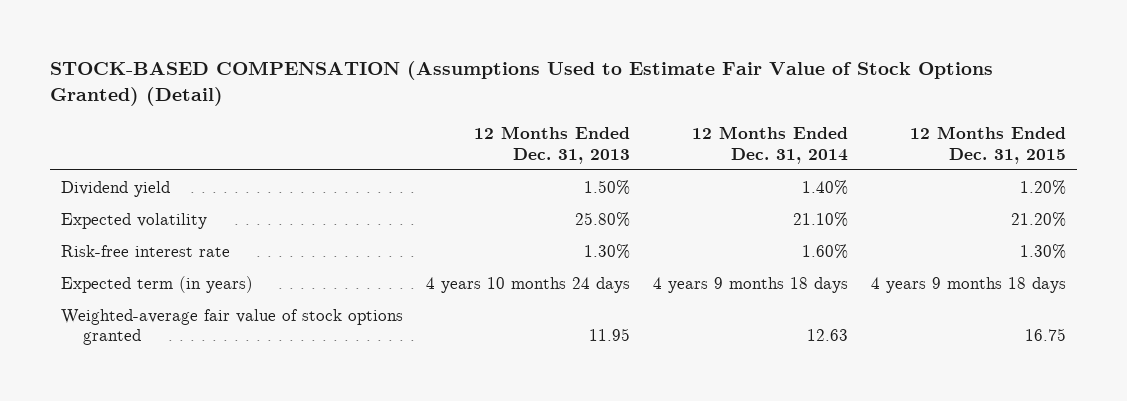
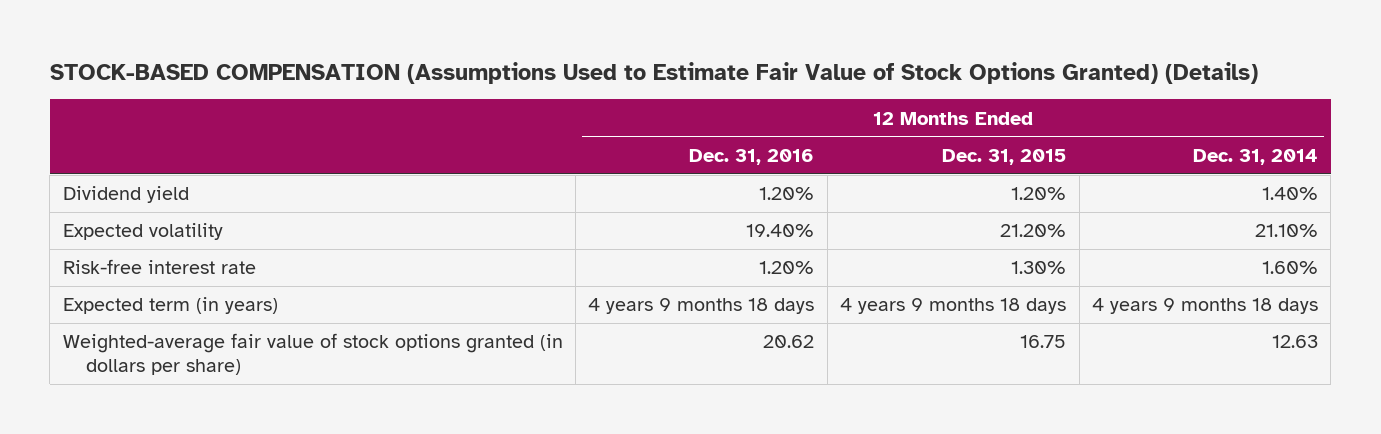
- STOCK-BASED COMPENSATION (Assumptions Used to Estimate Fair Value of Stock Options Granted) (Detail)
+ STOCK-BASED COMPENSATION (Assumptions Used to Estimate Fair Value of Stock Options Granted) (Details)
- | 12 Months Ended Dec. 31, 2013 | 12 Months Ended Dec. 31, 2014 | 12 Months Ended Dec. 31, 2015
+ | 12 Months Ended Dec. 31, 2016 | 12 Months Ended Dec. 31, 2015 | 12 Months Ended Dec. 31, 2014
- Weighted-average fair value of stock options granted | 11.95 | 12.63 | 16.75
+ Weighted-average fair value of stock options granted (in dollars per share) | 20.62 | 16.75 | 12.63

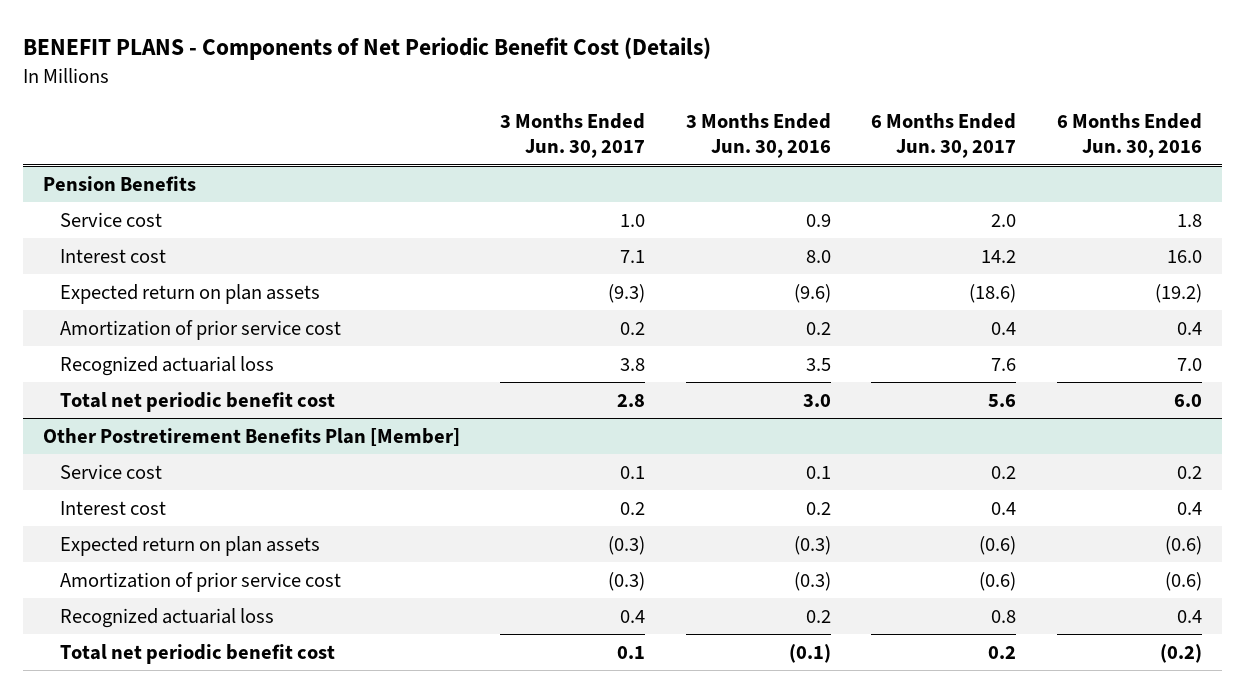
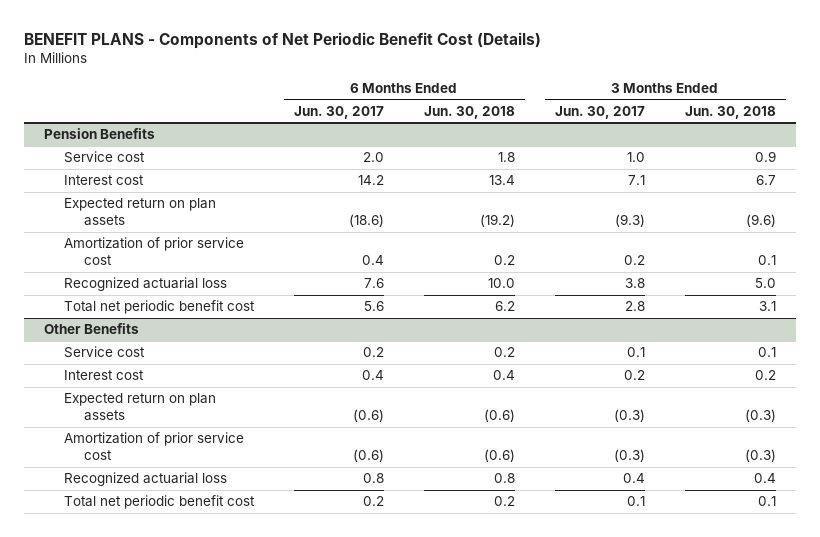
- | 3 Months Ended Jun. 30, 2017 | 3 Months Ended Jun. 30, 2016 | 6 Months Ended Jun. 30, 2017 | 6 Months Ended Jun. 30, 2016
+ | 6 Months Ended Jun. 30, 2017 | 6 Months Ended Jun. 30, 2018 | 3 Months Ended Jun. 30, 2017 | 3 Months Ended Jun. 30, 2018
- Other Postretirement Benefits Plan [Member]
+ Other Benefits

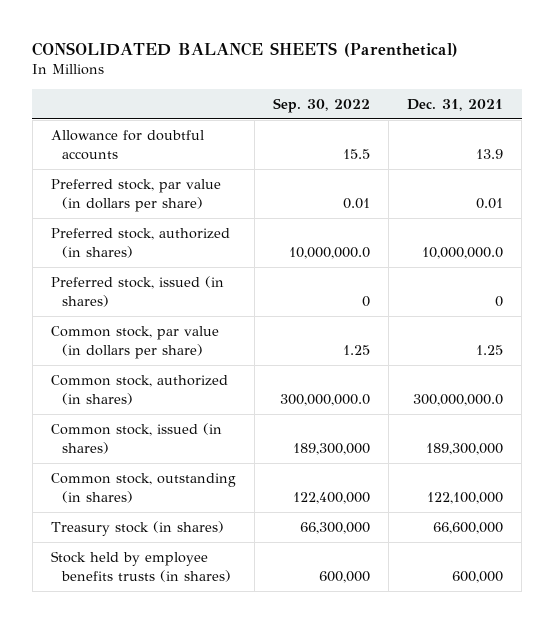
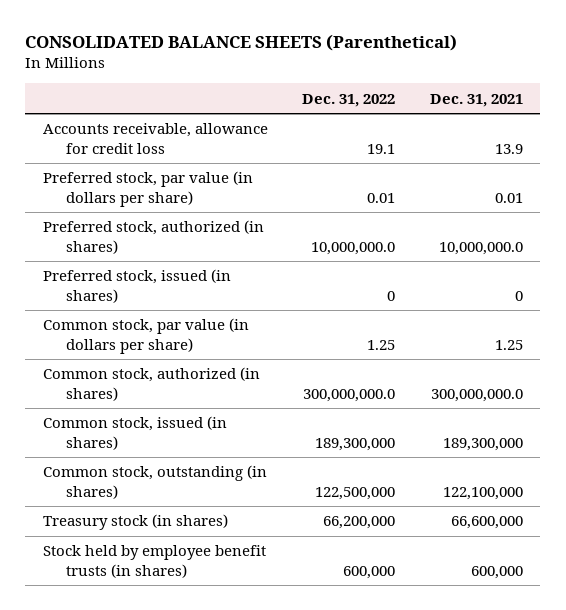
- | Sep. 30, 2022 | Dec. 31, 2021
+ | Dec. 31, 2022 | Dec. 31, 2021
- Allowance for doubtful accounts | 15.5 | 13.9
+ Accounts receivable, allowance for credit loss | 19.1 | 13.9
- Stock held by employee benefits trusts (in shares) | 600,000 | 600,000
+ Stock held by employee benefit trusts (in shares) | 600,000 | 600,000

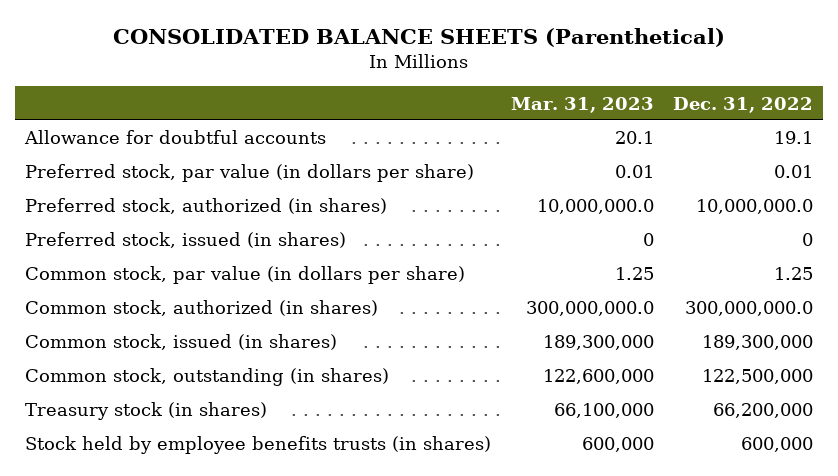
- | Dec. 31, 2022 | Dec. 31, 2021
+ | Mar. 31, 2023 | Dec. 31, 2022
- Accounts receivable, allowance for credit loss | 19.1 | 13.9
+ Allowance for doubtful accounts | 20.1 | 19.1
- Stock held by employee benefit trusts (in shares) | 600,000 | 600,000
+ Stock held by employee benefits trusts (in shares) | 600,000 | 600,000

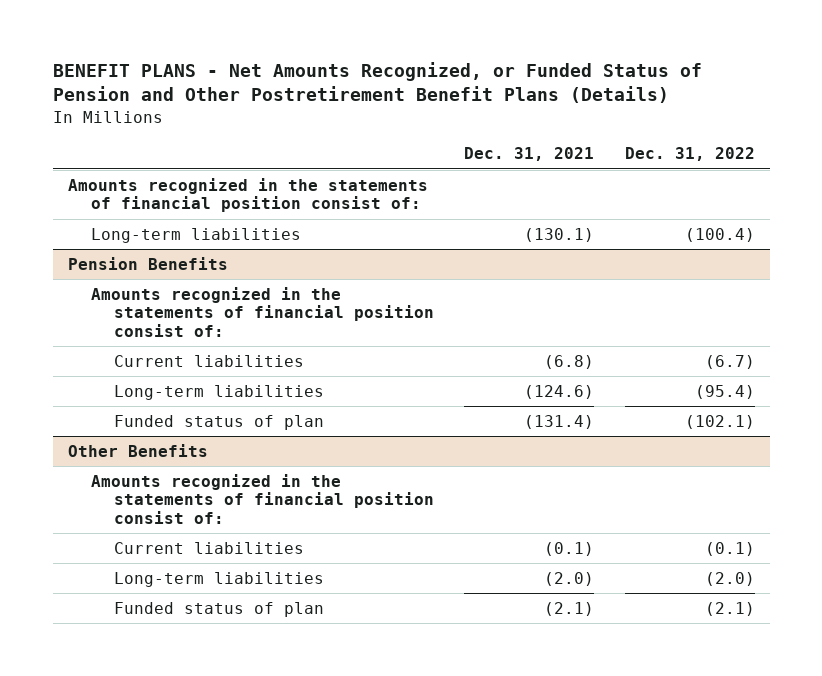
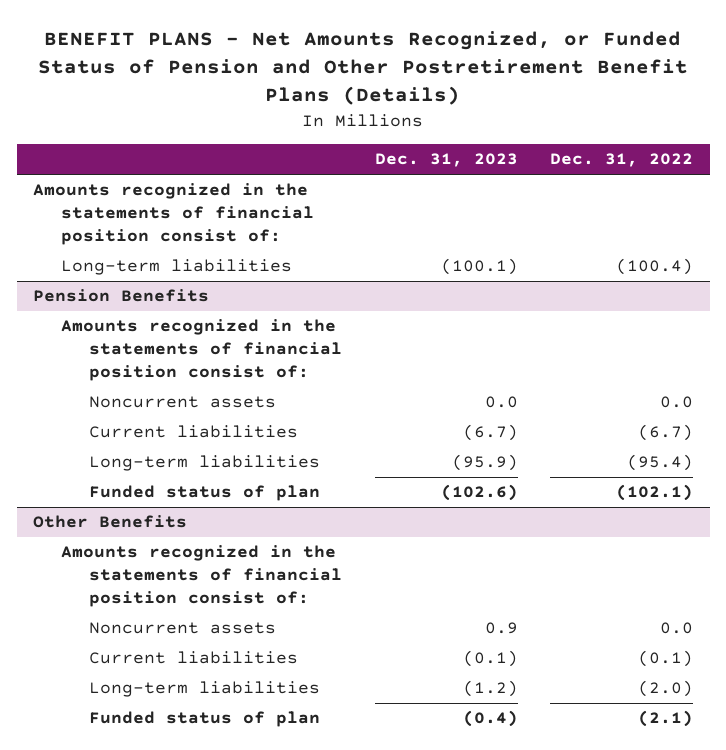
- | Dec. 31, 2021 | Dec. 31, 2022
+ | Dec. 31, 2023 | Dec. 31, 2022
@ Pension Benefits
+ Noncurrent assets | 0.0 | 0.0
@ Other Benefits
+ Noncurrent assets | 0.9 | 0.0

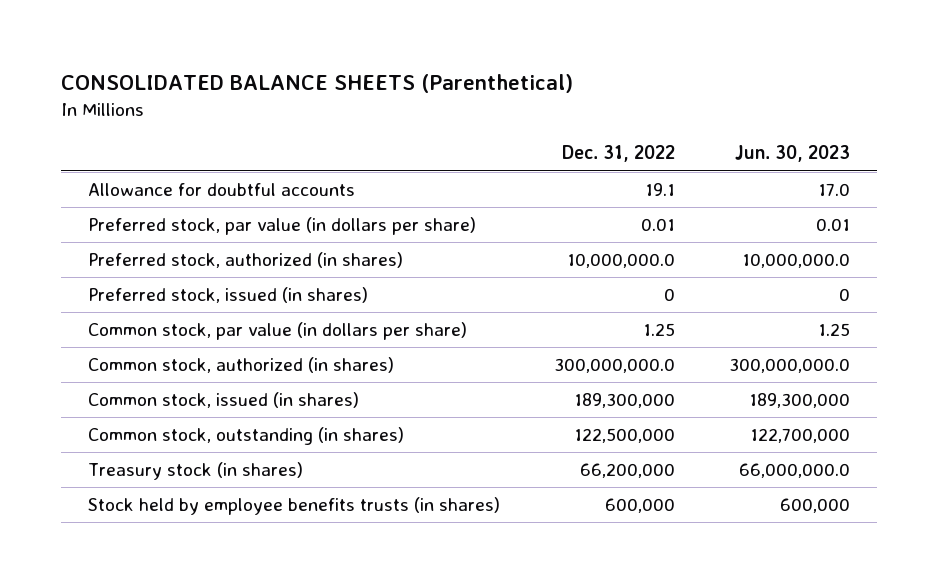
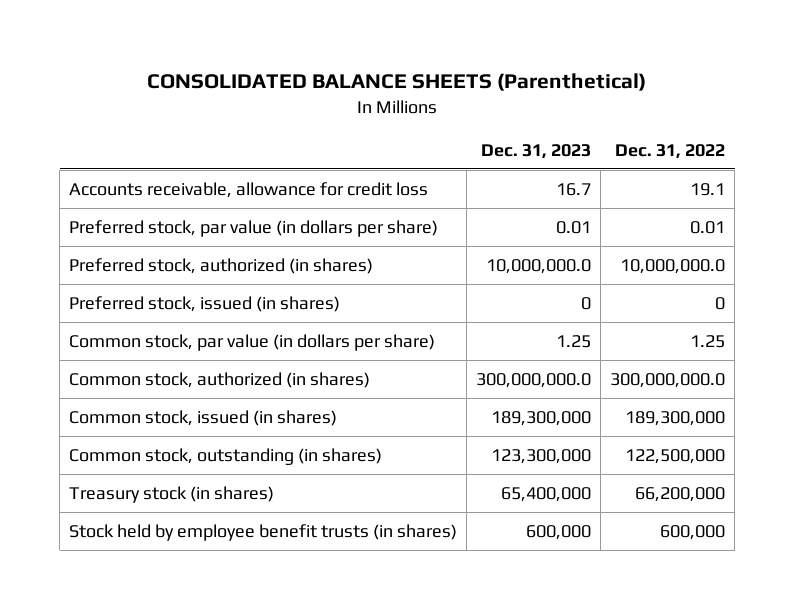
- | Dec. 31, 2022 | Jun. 30, 2023
+ | Dec. 31, 2023 | Dec. 31, 2022
- Allowance for doubtful accounts | 19.1 | 17.0
+ Accounts receivable, allowance for credit loss | 16.7 | 19.1
- Stock held by employee benefits trusts (in shares) | 600,000 | 600,000
+ Stock held by employee benefit trusts (in shares) | 600,000 | 600,000

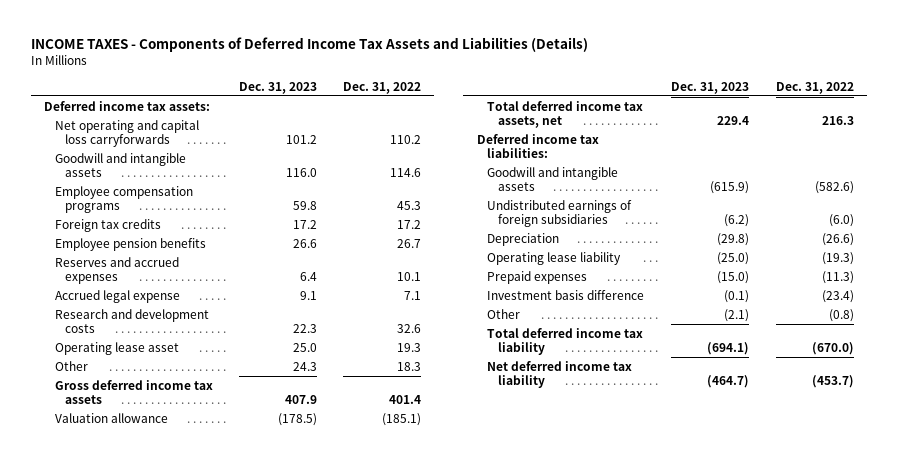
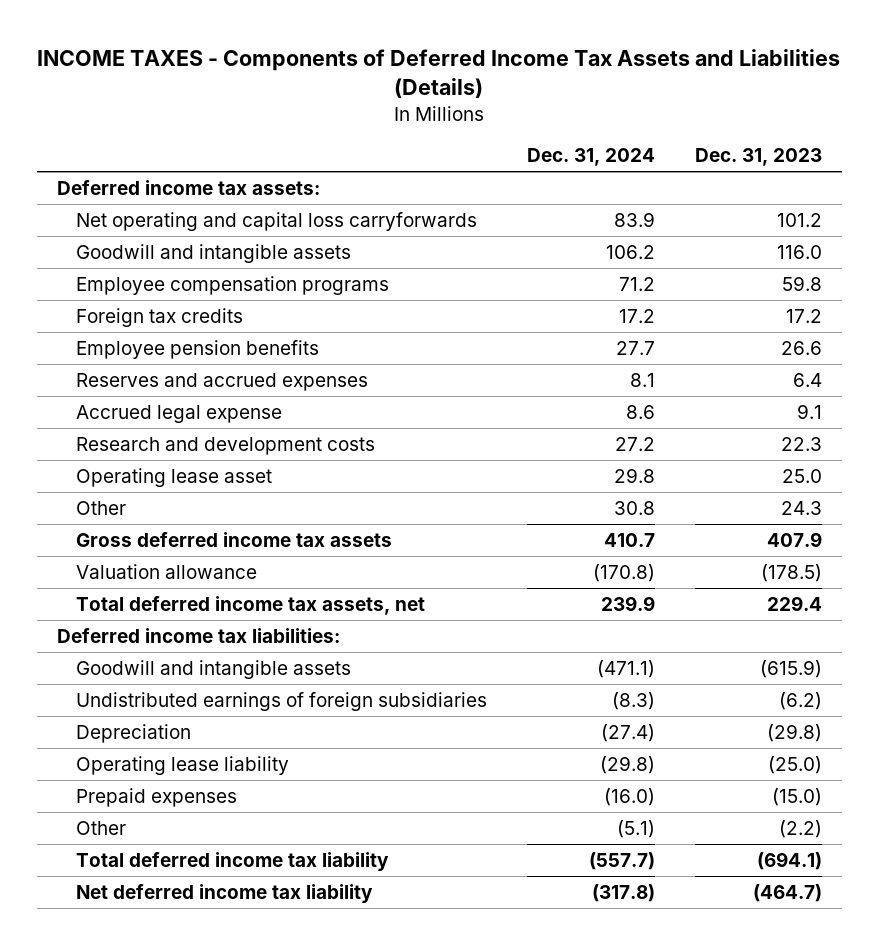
- | Dec. 31, 2023 | Dec. 31, 2022
+ | Dec. 31, 2024 | Dec. 31, 2023
- Investment basis difference | (0.1) | (23.4)
- Other | (2.1) | (0.8)
+ Other | (5.1) | (2.2)

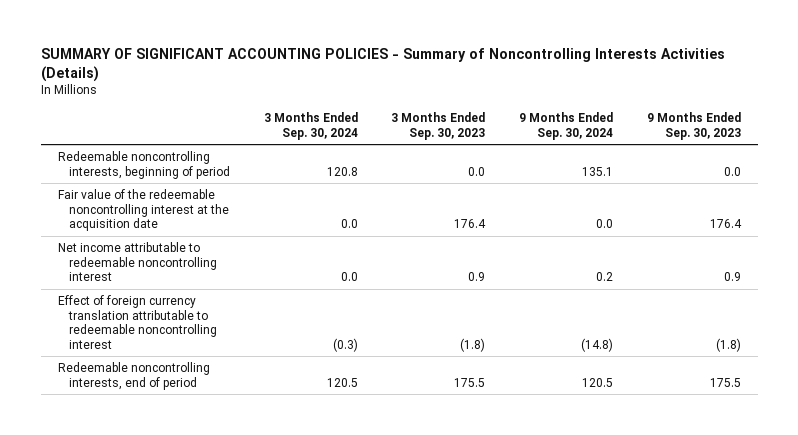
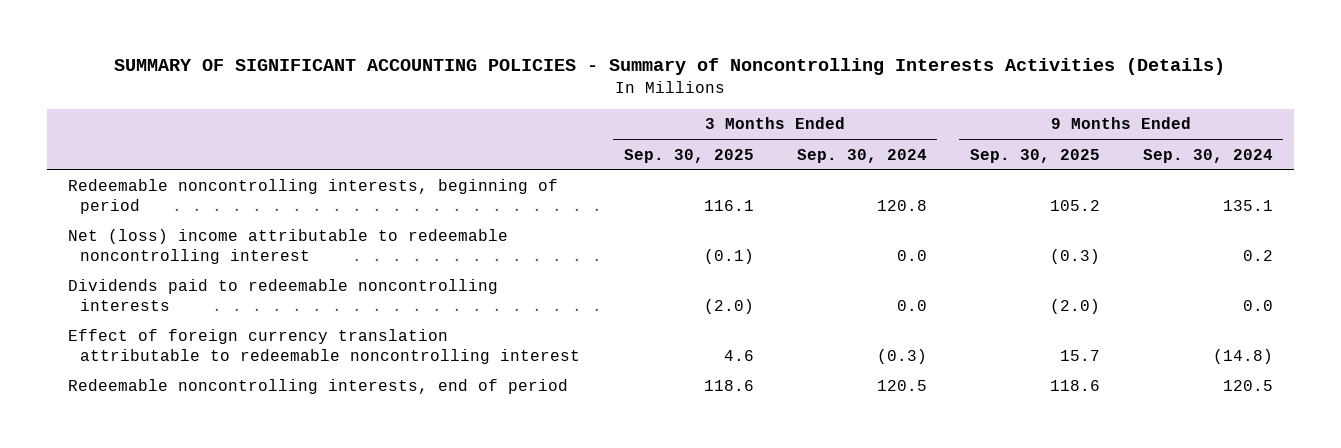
- | 3 Months Ended Sep. 30, 2024 | 3 Months Ended Sep. 30, 2023 | 9 Months Ended Sep. 30, 2024 | 9 Months Ended Sep. 30, 2023
+ | 3 Months Ended Sep. 30, 2025 | 3 Months Ended Sep. 30, 2024 | 9 Months Ended Sep. 30, 2025 | 9 Months Ended Sep. 30, 2024
- Fair value of the redeemable noncontrolling interest at the acquisition date | 0.0 | 176.4 | 0.0 | 176.4
- Net income attributable to redeemable noncontrolling interest | 0.0 | 0.9 | 0.2 | 0.9
+ Net (loss) income attributable to redeemable noncontrolling interest | (0.1) | 0.0 | (0.3) | 0.2
+ Dividends paid to redeemable noncontrolling interests | (2.0) | 0.0 | (2.0) | 0.0

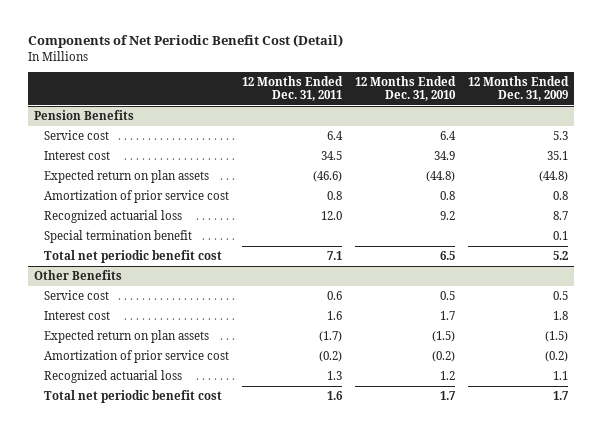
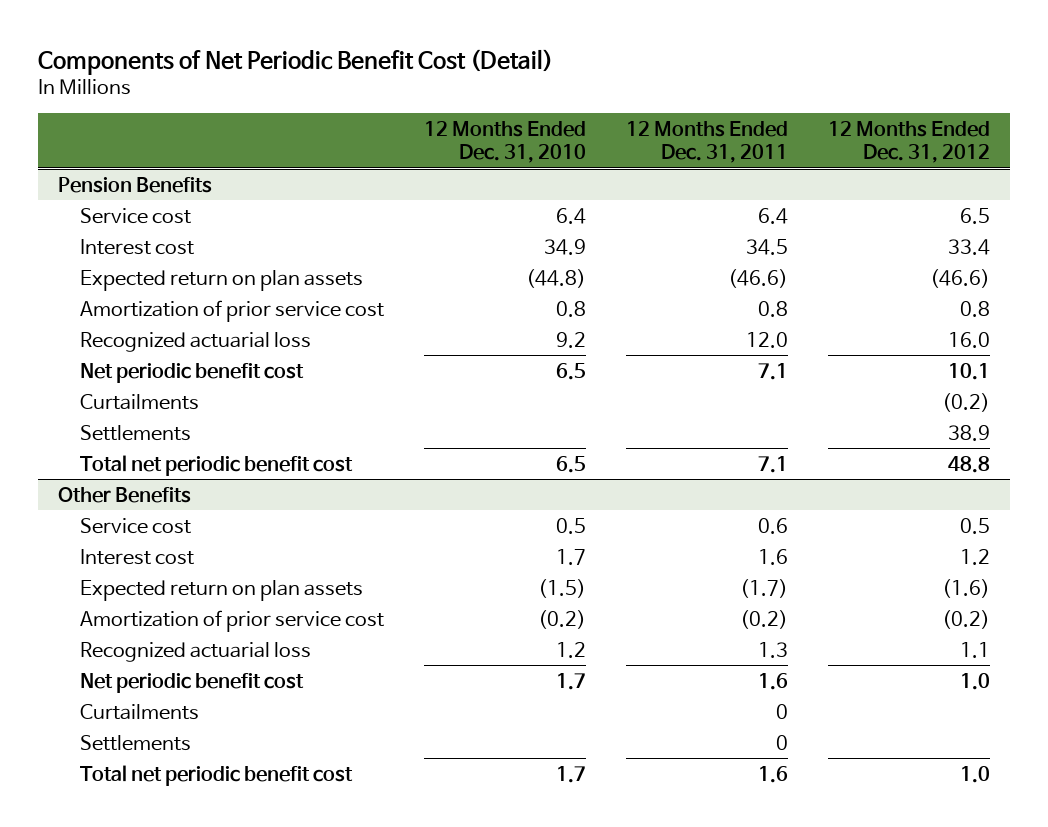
- | 12 Months Ended Dec. 31, 2011 | 12 Months Ended Dec. 31, 2010 | 12 Months Ended Dec. 31, 2009
+ | 12 Months Ended Dec. 31, 2010 | 12 Months Ended Dec. 31, 2011 | 12 Months Ended Dec. 31, 2012
@ Pension Benefits
- Special termination benefit | | | 0.1
+ Net periodic benefit cost | 6.5 | 7.1 | 10.1
+ Curtailments | | | (0.2)
+ Settlements | | | 38.9
@ Other Benefits
+ Net periodic benefit cost | 1.7 | 1.6 | 1.0
+ Curtailments | | 0 |
+ Settlements | | 0 |

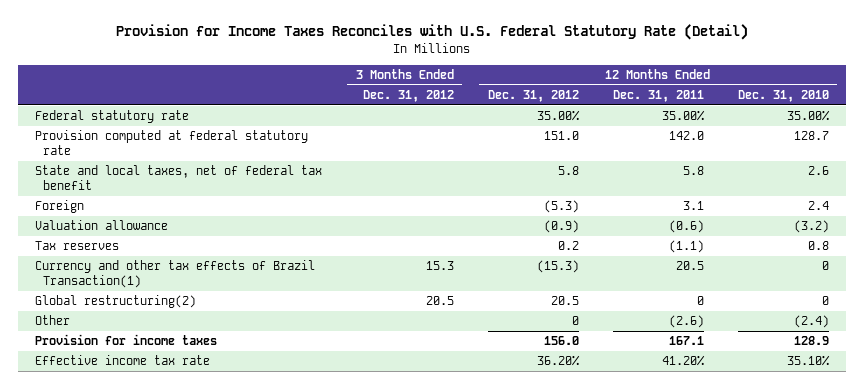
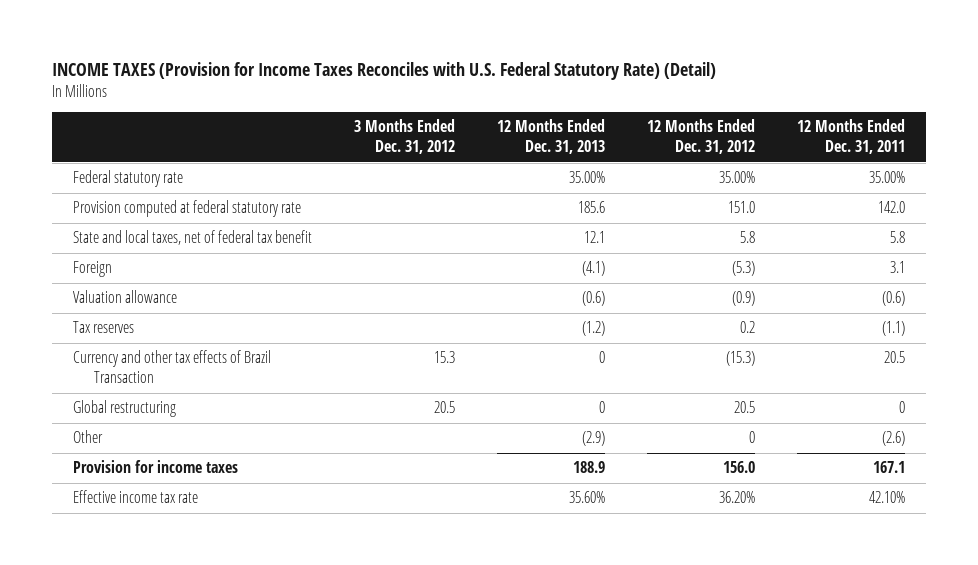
- Provision for Income Taxes Reconciles with U.S. Federal Statutory Rate (Detail)
+ INCOME TAXES (Provision for Income Taxes Reconciles with U.S. Federal Statutory Rate) (Detail)
- | 3 Months Ended Dec. 31, 2012 | 12 Months Ended Dec. 31, 2012 | 12 Months Ended Dec. 31, 2011 | 12 Months Ended Dec. 31, 2010
+ | 3 Months Ended Dec. 31, 2012 | 12 Months Ended Dec. 31, 2013 | 12 Months Ended Dec. 31, 2012 | 12 Months Ended Dec. 31, 2011
- Currency and other tax effects of Brazil Transaction(1) | 15.3 | (15.3) | 20.5 | 0
- Global restructuring(2) | 20.5 | 20.5 | 0 | 0
+ Currency and other tax effects of Brazil Transaction | 15.3 | 0 | (15.3) | 20.5
+ Global restructuring | 20.5 | 0 | 20.5 | 0
- Effective income tax rate | | 36.20% | 41.20% | 35.10%
+ Effective income tax rate | | 35.60% | 36.20% | 42.10%

